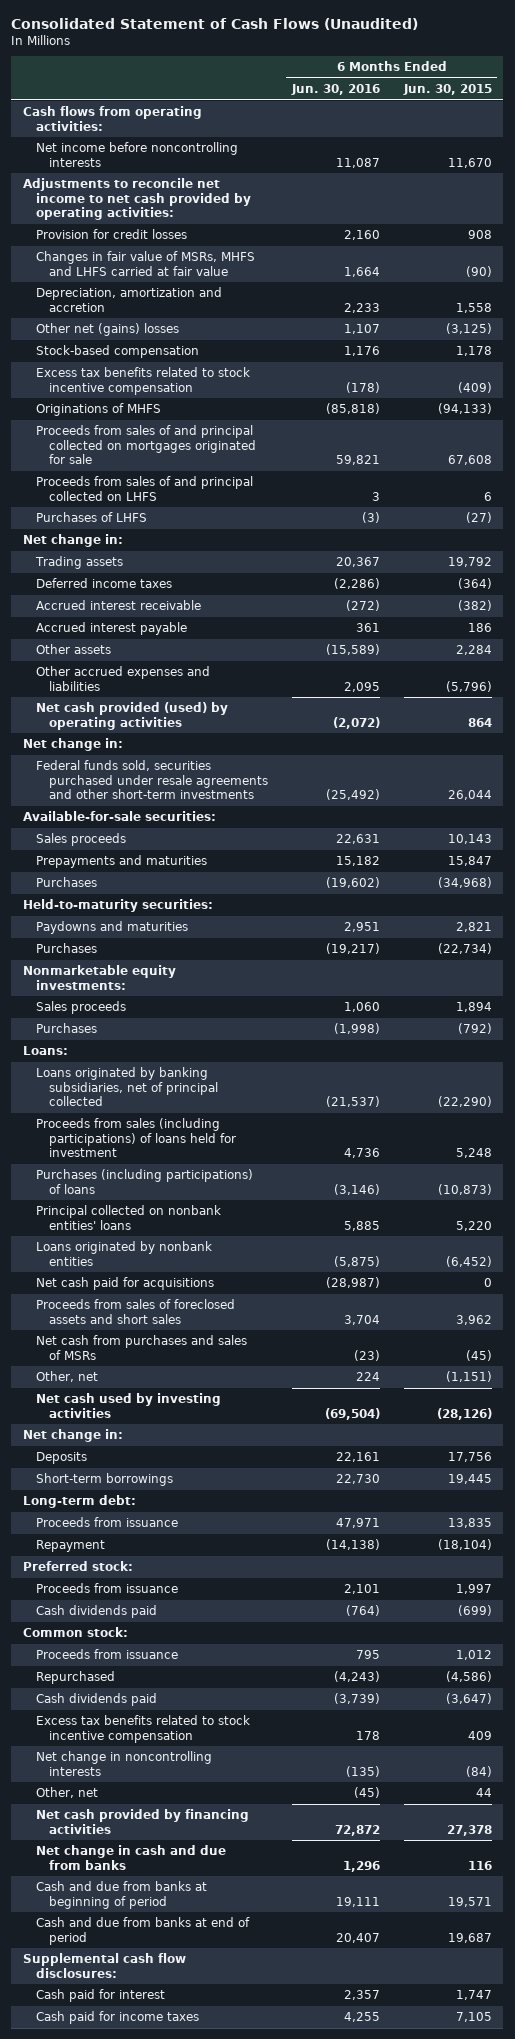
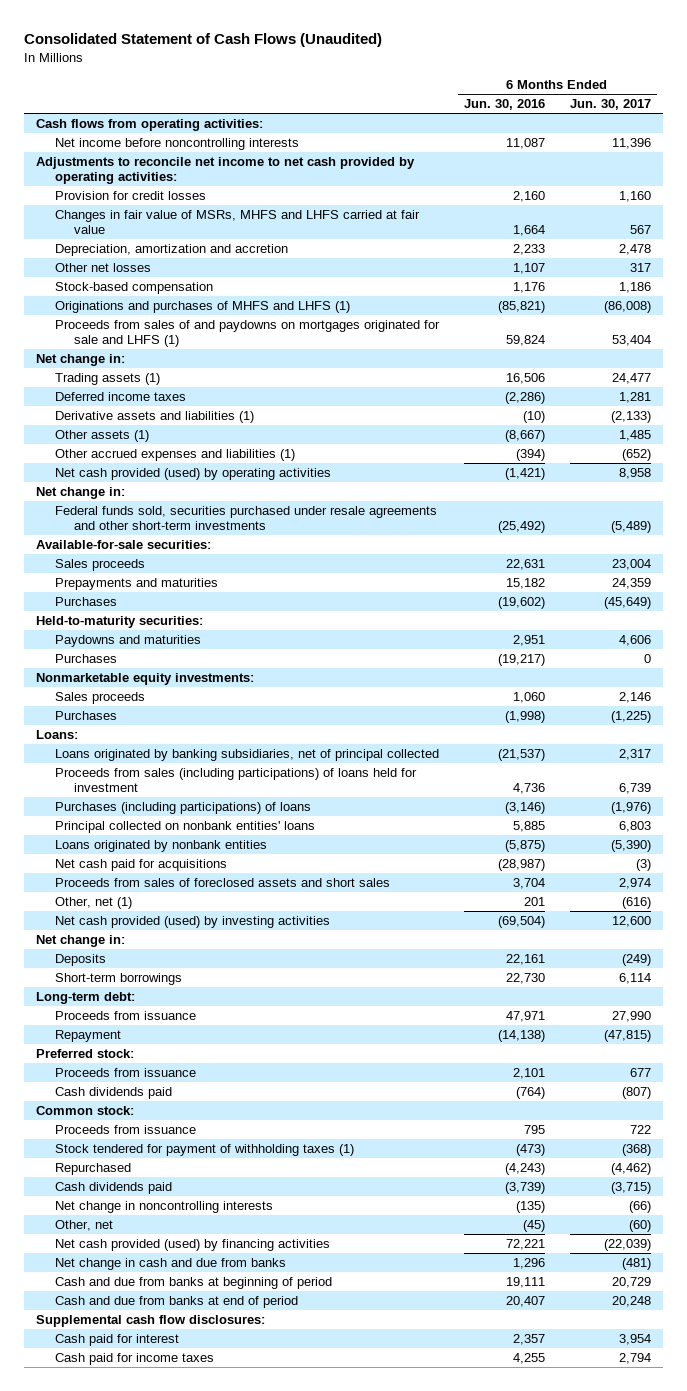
- | 6 Months Ended Jun. 30, 2016 | 6 Months Ended Jun. 30, 2015
+ | 6 Months Ended Jun. 30, 2016 | 6 Months Ended Jun. 30, 2017
- Other net (gains) losses | 1,107 | (3,125)
+ Other net losses | 1,107 | 317
- Excess tax benefits related to stock incentive compensation | (178) | (409)
- Originations of MHFS | (85,818) | (94,133)
- Proceeds from sales of and principal collected on mortgages originated for sale | 59,821 | 67,608
- Proceeds from sales of and principal collected on LHFS | 3 | 6
- Purchases of LHFS | (3) | (27)
+ Originations and purchases of MHFS and LHFS (1) | (85,821) | (86,008)
+ Proceeds from sales of and paydowns on mortgages originated for sale and LHFS (1) | 59,824 | 53,404
- Trading assets | 20,367 | 19,792
+ Trading assets (1) | 16,506 | 24,477
- Accrued interest receivable | (272) | (382)
- Accrued interest payable | 361 | 186
- Other assets | (15,589) | 2,284
- Other accrued expenses and liabilities | 2,095 | (5,796)
- Net cash provided (used) by operating activities | (2,072) | 864
+ Derivative assets and liabilities (1) | (10) | (2,133)
+ Other assets (1) | (8,667) | 1,485
+ Other accrued expenses and liabilities (1) | (394) | (652)
+ Net cash provided (used) by operating activities | (1,421) | 8,958
- Net cash from purchases and sales of MSRs | (23) | (45)
- Other, net | 224 | (1,151)
- Net cash used by investing activities | (69,504) | (28,126)
+ Other, net (1) | 201 | (616)
+ Net cash provided (used) by investing activities | (69,504) | 12,600
+ Stock tendered for payment of withholding taxes (1) | (473) | (368)
- Excess tax benefits related to stock incentive compensation | 178 | 409
- Net cash provided by financing activities | 72,872 | 27,378
+ Net cash provided (used) by financing activities | 72,221 | (22,039)

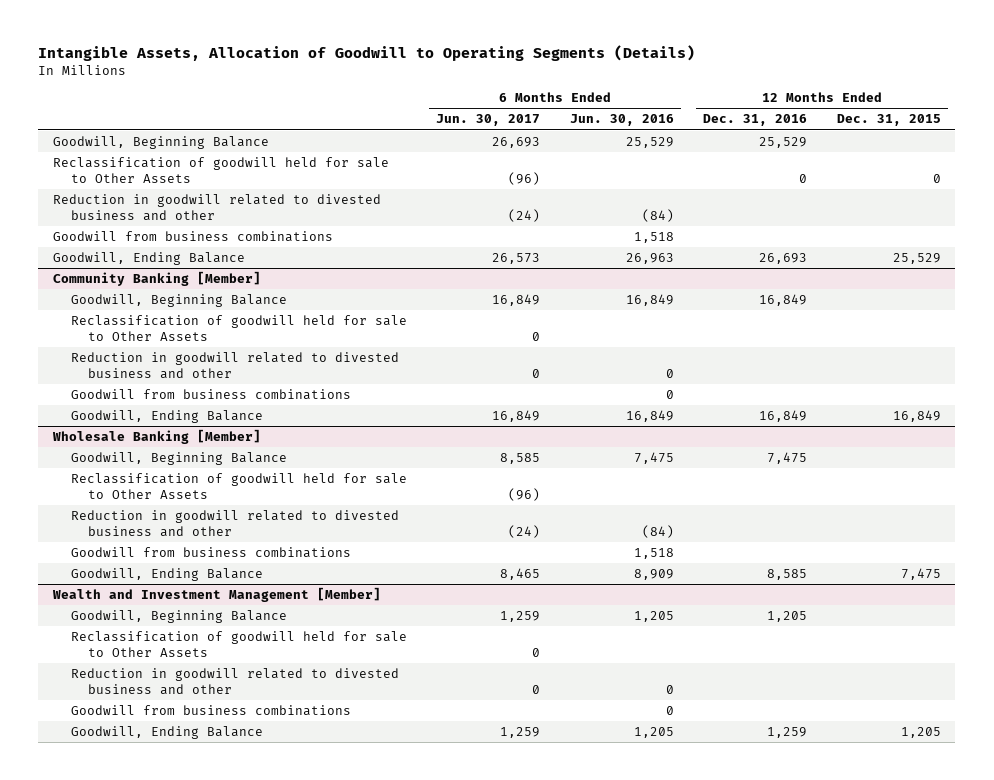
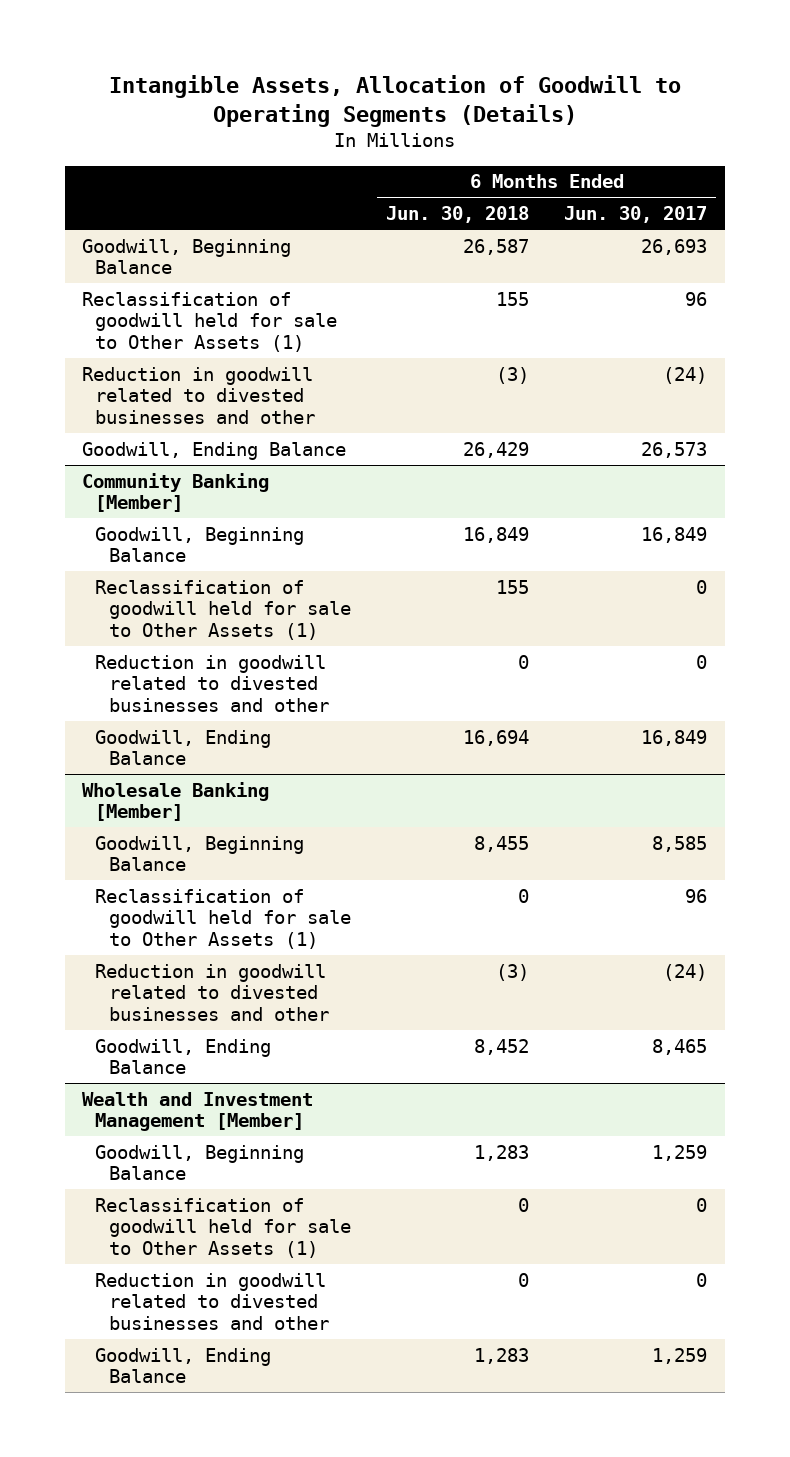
- | 6 Months Ended Jun. 30, 2017 | 6 Months Ended Jun. 30, 2016 | 12 Months Ended Dec. 31, 2016 | 12 Months Ended Dec. 31, 2015
+ | 6 Months Ended Jun. 30, 2018 | 6 Months Ended Jun. 30, 2017
- Reclassification of goodwill held for sale to Other Assets | (96) | | 0 | 0
- Reduction in goodwill related to divested business and other | (24) | (84) | |
- Goodwill from business combinations | | 1,518 | |
+ Reclassification of goodwill held for sale to Other Assets (1) | 155 | 96
+ Reduction in goodwill related to divested businesses and other | (3) | (24)
@ Community Banking [Member]
- Reclassification of goodwill held for sale to Other Assets | 0 | | |
- Reduction in goodwill related to divested business and other | 0 | 0 | |
- Goodwill from business combinations | | 0 | |
+ Reclassification of goodwill held for sale to Other Assets (1) | 155 | 0
+ Reduction in goodwill related to divested businesses and other | 0 | 0
@ Wholesale Banking [Member]
- Reclassification of goodwill held for sale to Other Assets | (96) | | |
- Reduction in goodwill related to divested business and other | (24) | (84) | |
- Goodwill from business combinations | | 1,518 | |
+ Reclassification of goodwill held for sale to Other Assets (1) | 0 | 96
+ Reduction in goodwill related to divested businesses and other | (3) | (24)
@ Wealth and Investment Management [Member]
- Reclassification of goodwill held for sale to Other Assets | 0 | | |
- Reduction in goodwill related to divested business and other | 0 | 0 | |
- Goodwill from business combinations | | 0 | |
+ Reclassification of goodwill held for sale to Other Assets (1) | 0 | 0
+ Reduction in goodwill related to divested businesses and other | 0 | 0

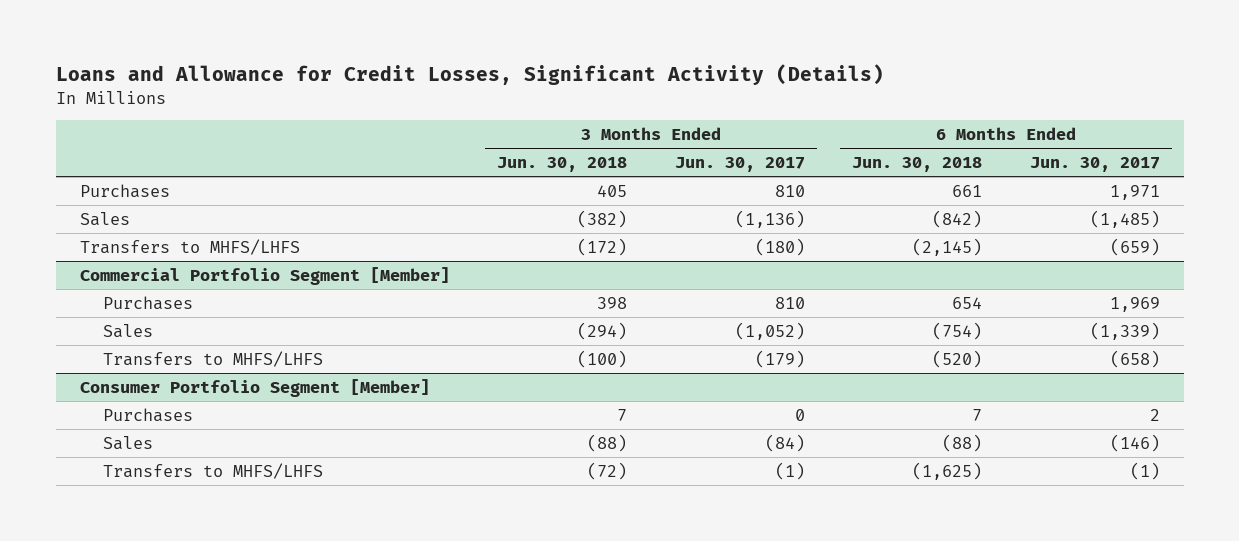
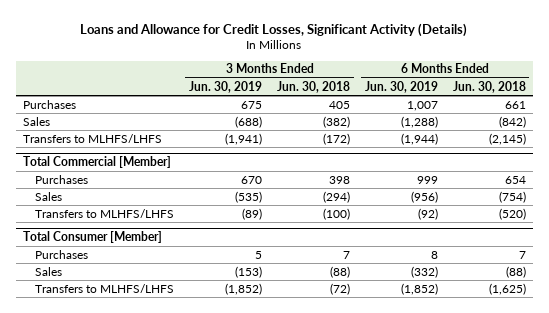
- | 3 Months Ended Jun. 30, 2018 | 3 Months Ended Jun. 30, 2017 | 6 Months Ended Jun. 30, 2018 | 6 Months Ended Jun. 30, 2017
+ | 3 Months Ended Jun. 30, 2019 | 3 Months Ended Jun. 30, 2018 | 6 Months Ended Jun. 30, 2019 | 6 Months Ended Jun. 30, 2018
- Transfers to MHFS/LHFS | (172) | (180) | (2,145) | (659)
- Commercial Portfolio Segment [Member]
+ Transfers to MLHFS/LHFS | (1,941) | (172) | (1,944) | (2,145)
+ Total Commercial [Member]
- Transfers to MHFS/LHFS | (100) | (179) | (520) | (658)
- Consumer Portfolio Segment [Member]
+ Transfers to MLHFS/LHFS | (89) | (100) | (92) | (520)
+ Total Consumer [Member]
- Transfers to MHFS/LHFS | (72) | (1) | (1,625) | (1)
+ Transfers to MLHFS/LHFS | (1,852) | (72) | (1,852) | (1,625)

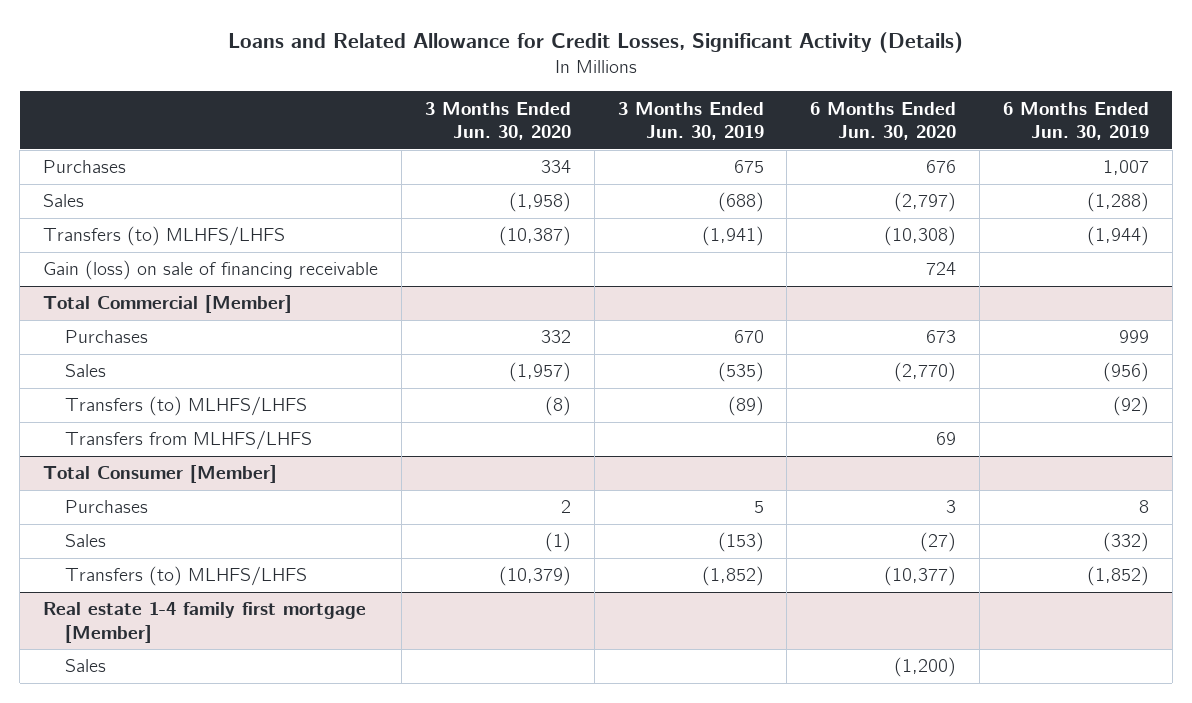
- Loans and Allowance for Credit Losses, Significant Activity (Details)
+ Loans and Related Allowance for Credit Losses, Significant Activity (Details)
- | 3 Months Ended Jun. 30, 2019 | 3 Months Ended Jun. 30, 2018 | 6 Months Ended Jun. 30, 2019 | 6 Months Ended Jun. 30, 2018
+ | 3 Months Ended Jun. 30, 2020 | 3 Months Ended Jun. 30, 2019 | 6 Months Ended Jun. 30, 2020 | 6 Months Ended Jun. 30, 2019
- Transfers to MLHFS/LHFS | (1,941) | (172) | (1,944) | (2,145)
+ Transfers (to) MLHFS/LHFS | (10,387) | (1,941) | (10,308) | (1,944)
+ Gain (loss) on sale of financing receivable | | | 724 |
@ Total Commercial [Member]
- Transfers to MLHFS/LHFS | (89) | (100) | (92) | (520)
+ Transfers (to) MLHFS/LHFS | (8) | (89) | | (92)
+ Transfers from MLHFS/LHFS | | | 69 |
@ Total Consumer [Member]
- Transfers to MLHFS/LHFS | (1,852) | (72) | (1,852) | (1,625)
+ Transfers (to) MLHFS/LHFS | (10,379) | (1,852) | (10,377) | (1,852)
+ Real estate 1-4 family first mortgage [Member]
+ Sales | | | (1,200) |

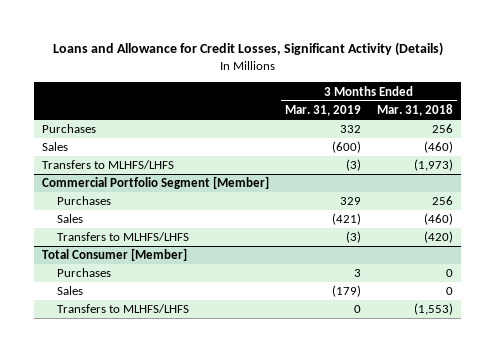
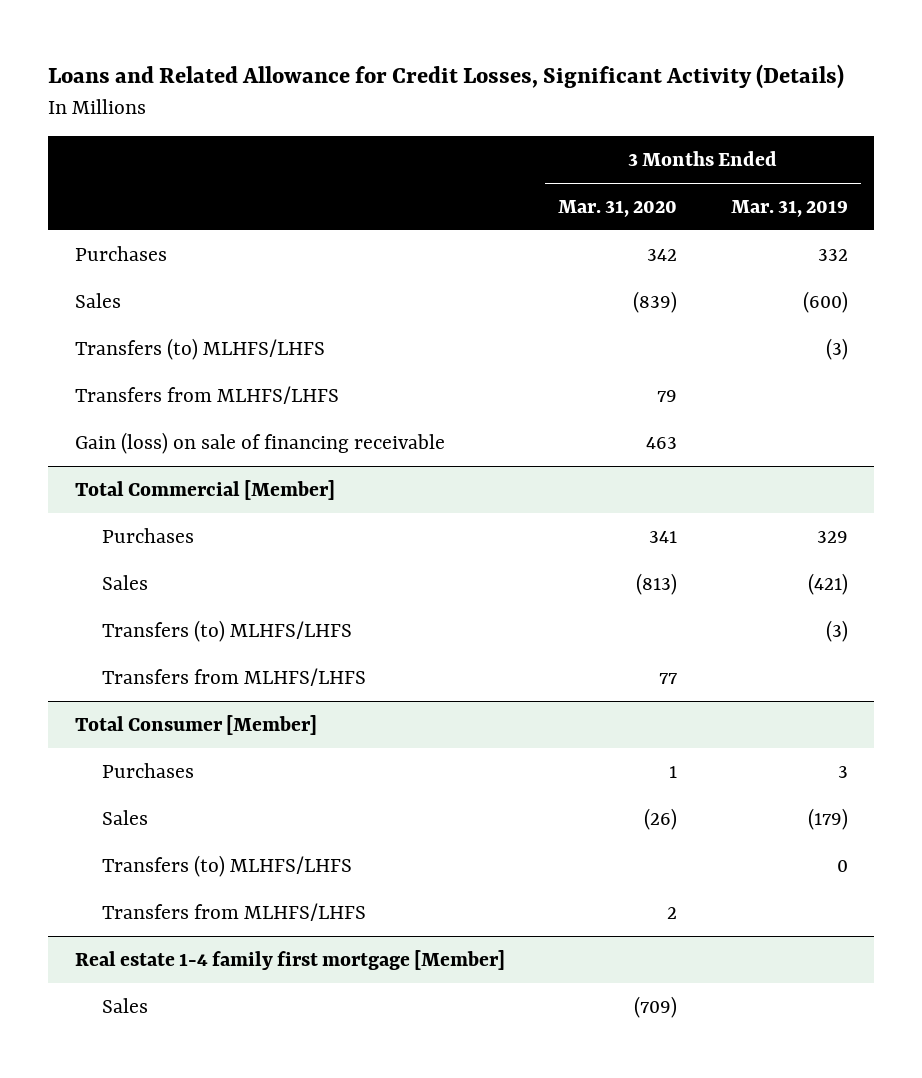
- Loans and Allowance for Credit Losses, Significant Activity (Details)
+ Loans and Related Allowance for Credit Losses, Significant Activity (Details)
- | 3 Months Ended Mar. 31, 2019 | 3 Months Ended Mar. 31, 2018
+ | 3 Months Ended Mar. 31, 2020 | 3 Months Ended Mar. 31, 2019
- Transfers to MLHFS/LHFS | (3) | (1,973)
- Commercial Portfolio Segment [Member]
+ Transfers (to) MLHFS/LHFS | | (3)
+ Transfers from MLHFS/LHFS | 79 |
+ Gain (loss) on sale of financing receivable | 463 |
+ Total Commercial [Member]
- Transfers to MLHFS/LHFS | (3) | (420)
+ Transfers (to) MLHFS/LHFS | | (3)
+ Transfers from MLHFS/LHFS | 77 |
@ Total Consumer [Member]
- Transfers to MLHFS/LHFS | 0 | (1,553)
+ Transfers (to) MLHFS/LHFS | | 0
+ Transfers from MLHFS/LHFS | 2 |
+ Real estate 1-4 family first mortgage [Member]
+ Sales | (709) |

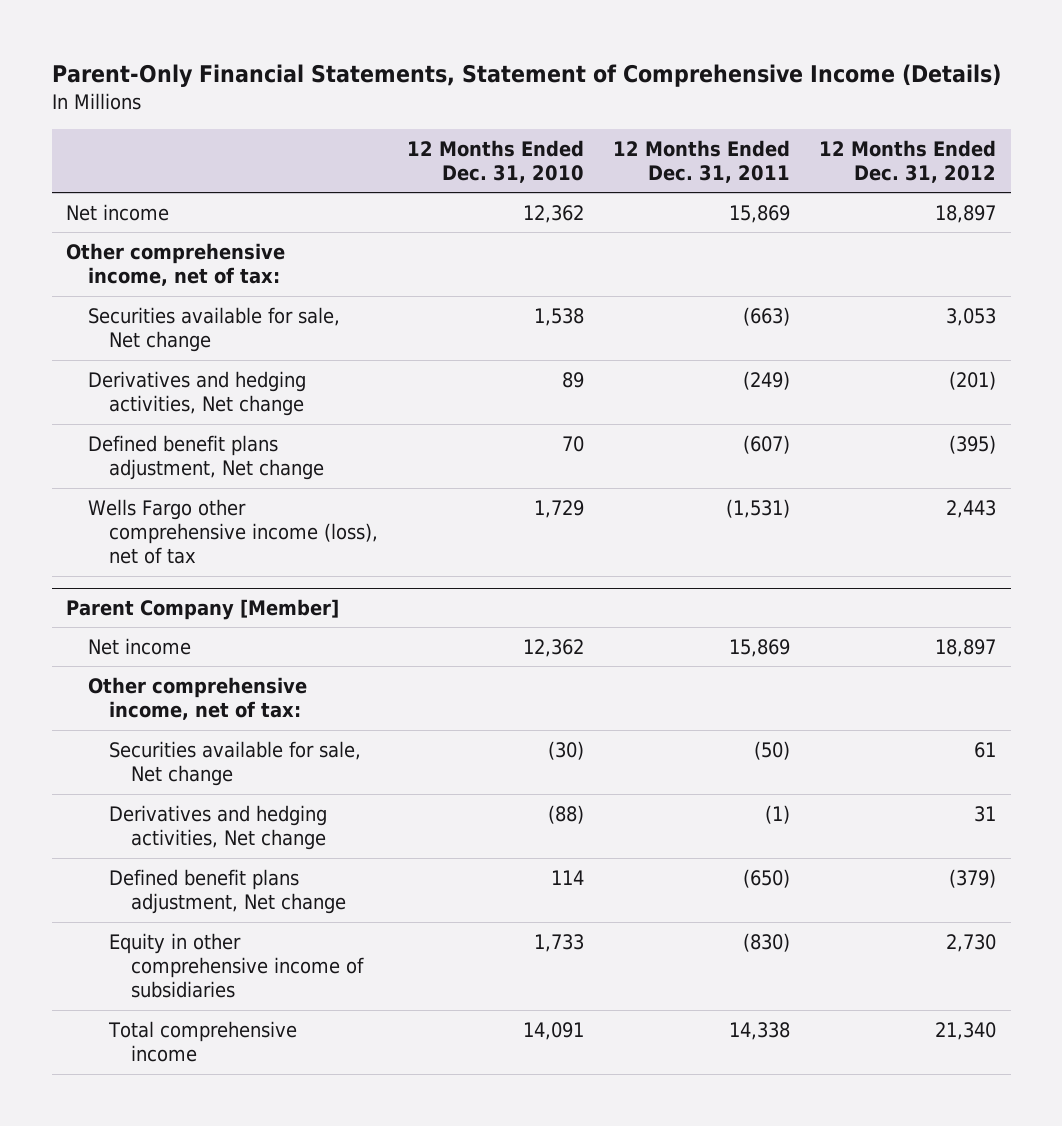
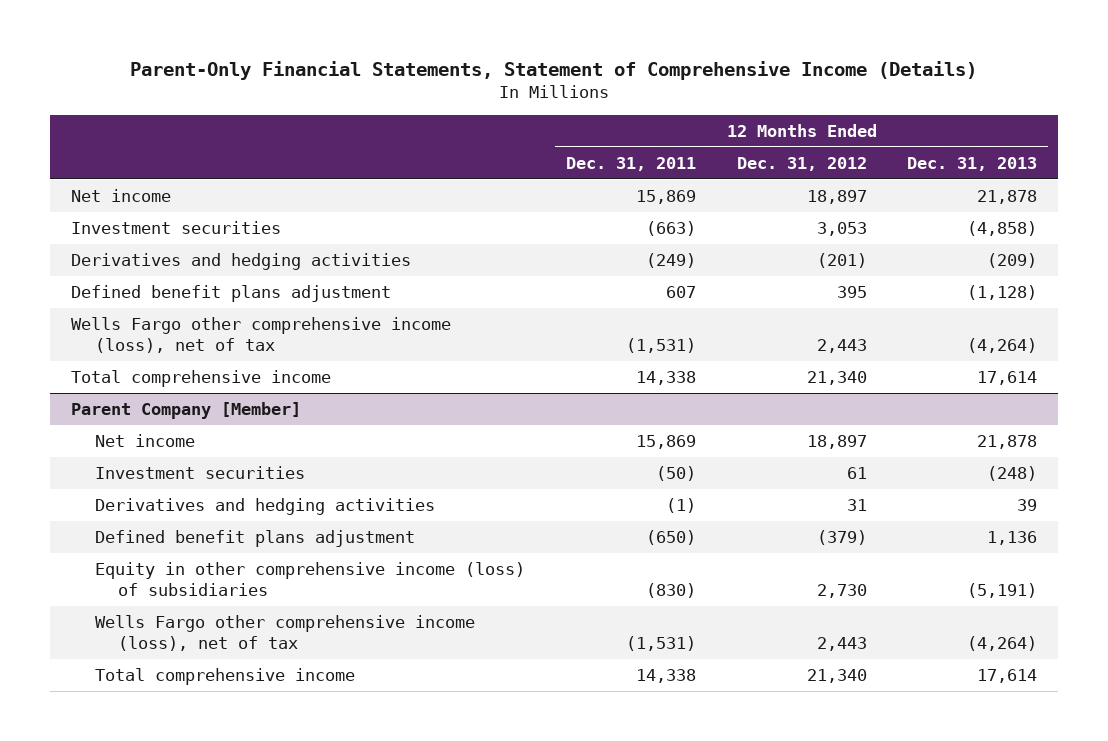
- | 12 Months Ended Dec. 31, 2010 | 12 Months Ended Dec. 31, 2011 | 12 Months Ended Dec. 31, 2012
+ | 12 Months Ended Dec. 31, 2011 | 12 Months Ended Dec. 31, 2012 | 12 Months Ended Dec. 31, 2013
- Other comprehensive income, net of tax:
- Securities available for sale, Net change | 1,538 | (663) | 3,053
- Derivatives and hedging activities, Net change | 89 | (249) | (201)
- Defined benefit plans adjustment, Net change | 70 | (607) | (395)
+ Investment securities | (663) | 3,053 | (4,858)
+ Derivatives and hedging activities | (249) | (201) | (209)
+ Defined benefit plans adjustment | 607 | 395 | (1,128)
+ Total comprehensive income | 14,338 | 21,340 | 17,614
@ Parent Company [Member]
- Other comprehensive income, net of tax:
- Securities available for sale, Net change | (30) | (50) | 61
- Derivatives and hedging activities, Net change | (88) | (1) | 31
- Defined benefit plans adjustment, Net change | 114 | (650) | (379)
- Equity in other comprehensive income of subsidiaries | 1,733 | (830) | 2,730
+ Investment securities | (50) | 61 | (248)
+ Derivatives and hedging activities | (1) | 31 | 39
+ Defined benefit plans adjustment | (650) | (379) | 1,136
+ Equity in other comprehensive income (loss) of subsidiaries | (830) | 2,730 | (5,191)
+ Wells Fargo other comprehensive income (loss), net of tax | (1,531) | 2,443 | (4,264)

